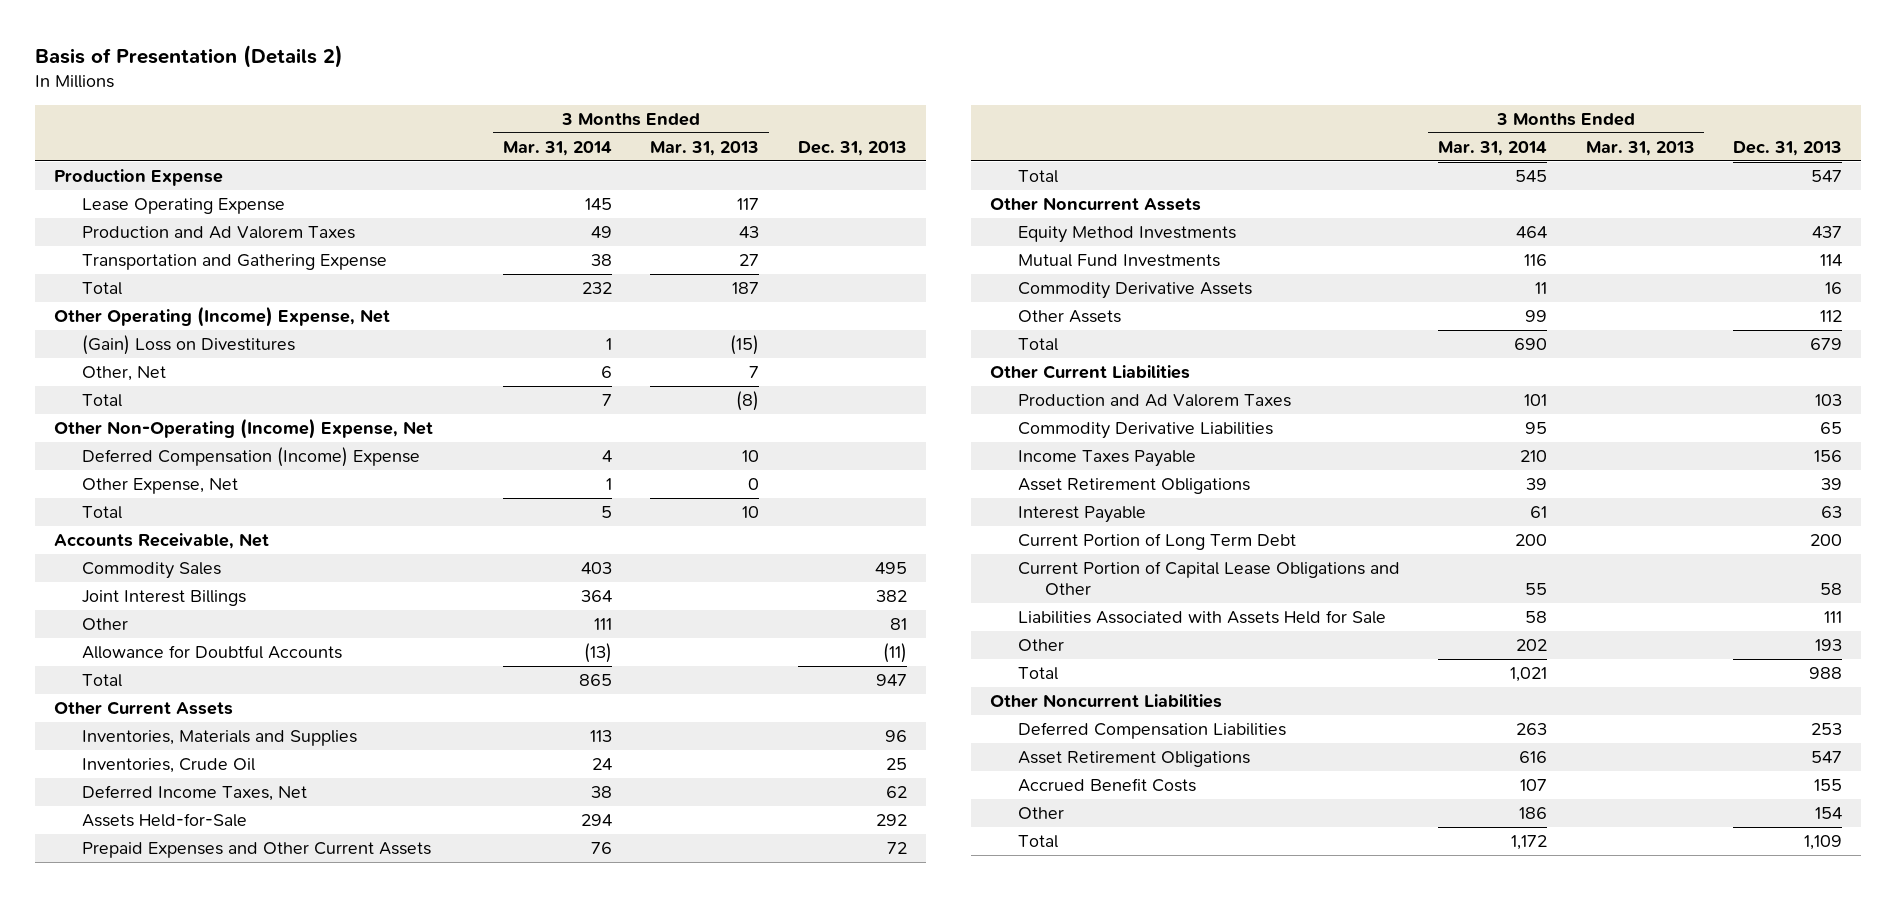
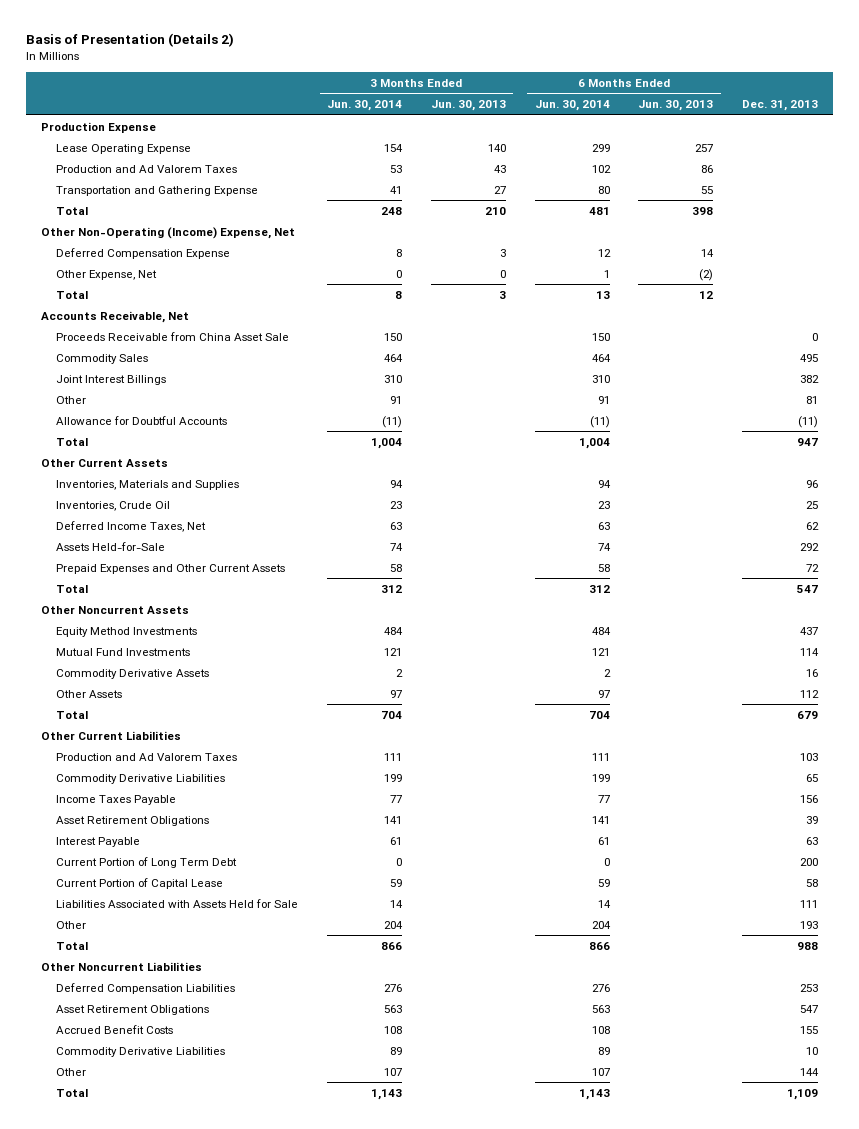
- | 3 Months Ended Mar. 31, 2014 | 3 Months Ended Mar. 31, 2013 | Dec. 31, 2013
+ | 3 Months Ended Jun. 30, 2014 | 3 Months Ended Jun. 30, 2013 | 6 Months Ended Jun. 30, 2014 | 6 Months Ended Jun. 30, 2013 | Dec. 31, 2013
- Other Operating (Income) Expense, Net
- (Gain) Loss on Divestitures | 1 | (15) |
- Other, Net | 6 | 7 |
- Total | 7 | (8) |
- Deferred Compensation (Income) Expense | 4 | 10 |
+ Deferred Compensation Expense | 8 | 3 | 12 | 14 |
+ Proceeds Receivable from China Asset Sale | 150 | | 150 | | 0
- Current Portion of Capital Lease Obligations and Other | 55 | | 58
+ Current Portion of Capital Lease | 59 | | 59 | | 58
- Other | 186 | | 154
+ Commodity Derivative Liabilities | 89 | | 89 | | 10
+ Other | 107 | | 107 | | 144

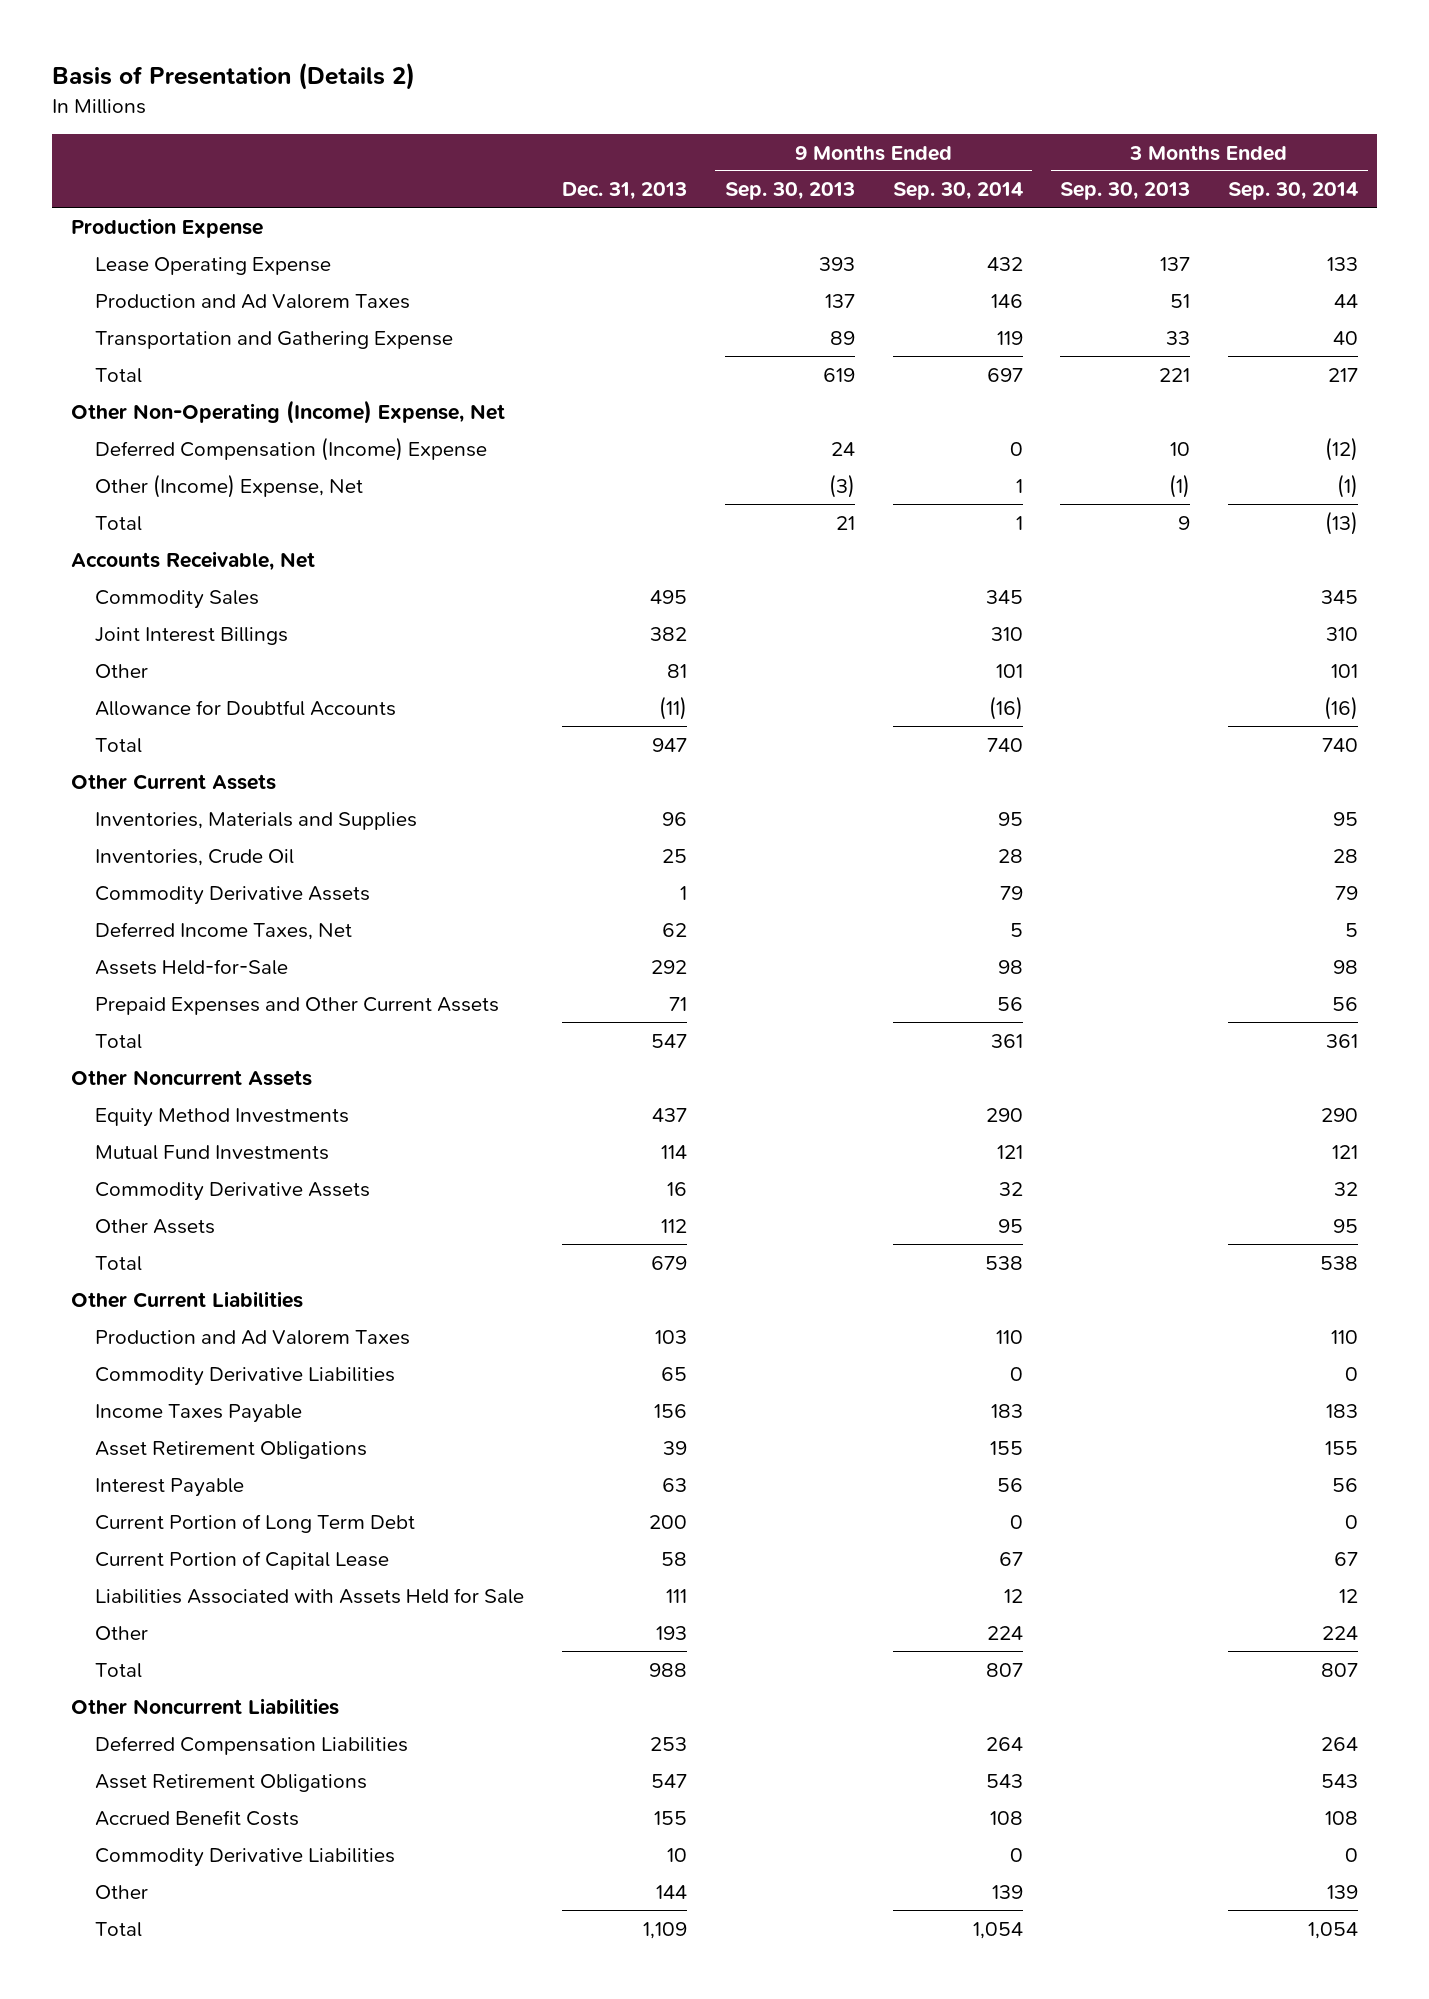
- | 3 Months Ended Jun. 30, 2014 | 3 Months Ended Jun. 30, 2013 | 6 Months Ended Jun. 30, 2014 | 6 Months Ended Jun. 30, 2013 | Dec. 31, 2013
+ | Dec. 31, 2013 | 9 Months Ended Sep. 30, 2013 | 9 Months Ended Sep. 30, 2014 | 3 Months Ended Sep. 30, 2013 | 3 Months Ended Sep. 30, 2014
- Deferred Compensation Expense | 8 | 3 | 12 | 14 |
- Other Expense, Net | 0 | 0 | 1 | (2) |
+ Deferred Compensation (Income) Expense | | 24 | 0 | 10 | (12)
+ Other (Income) Expense, Net | | (3) | 1 | (1) | (1)
- Proceeds Receivable from China Asset Sale | 150 | | 150 | | 0
+ Commodity Derivative Assets | 1 | | 79 | | 79
- Prepaid Expenses and Other Current Assets | 58 | | 58 | | 72
+ Prepaid Expenses and Other Current Assets | 71 | | 56 | | 56

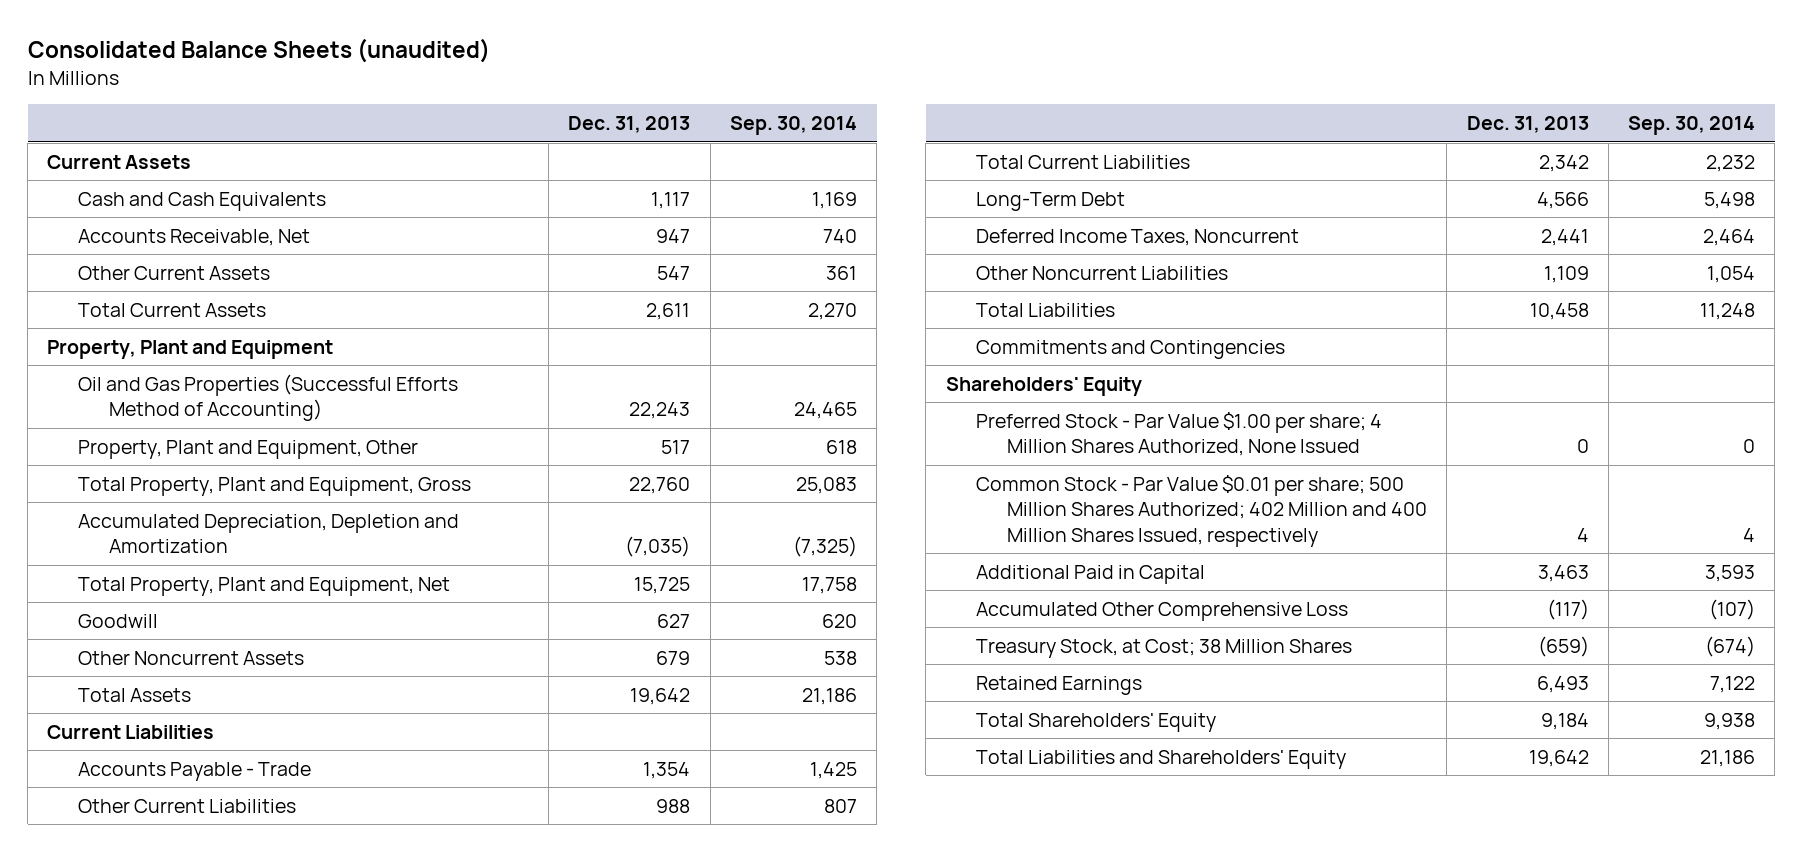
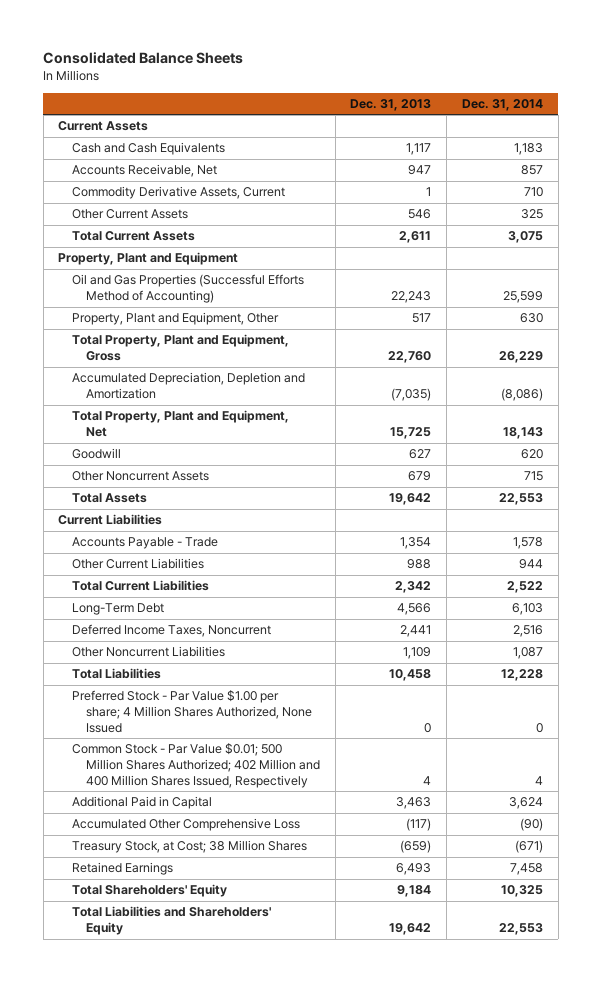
- Consolidated Balance Sheets (unaudited)
+ Consolidated Balance Sheets
- | Dec. 31, 2013 | Sep. 30, 2014
+ | Dec. 31, 2013 | Dec. 31, 2014
- Other Current Assets | 547 | 361
+ Commodity Derivative Assets, Current | 1 | 710
+ Other Current Assets | 546 | 325
- Commitments and Contingencies
- Shareholders' Equity
- Common Stock - Par Value $0.01 per share; 500 Million Shares Authorized; 402 Million and 400 Million Shares Issued, respectively | 4 | 4
+ Common Stock - Par Value $0.01; 500 Million Shares Authorized; 402 Million and 400 Million Shares Issued, Respectively | 4 | 4

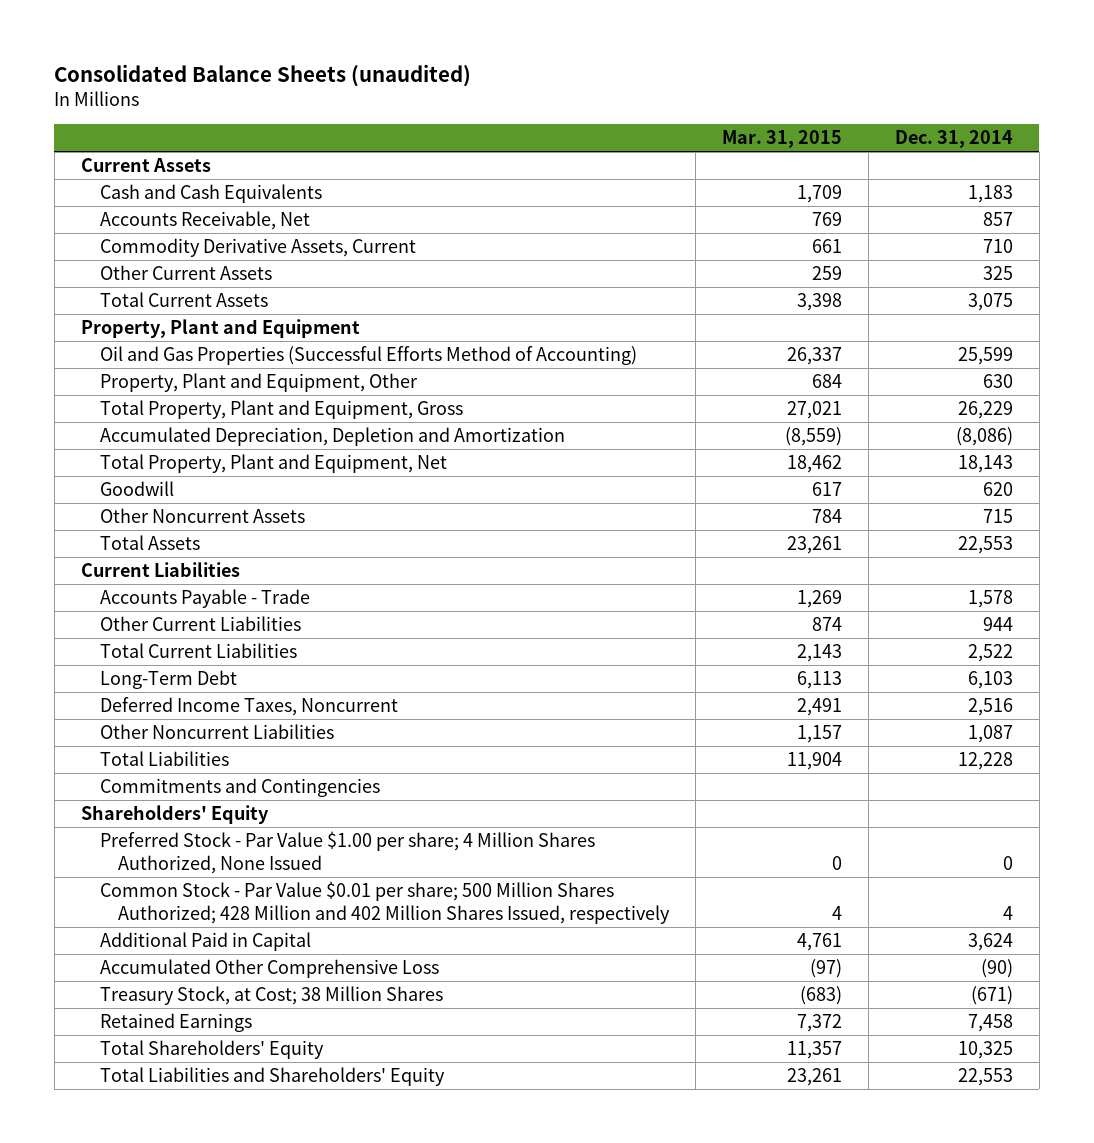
- Consolidated Balance Sheets
+ Consolidated Balance Sheets (unaudited)
- | Dec. 31, 2013 | Dec. 31, 2014
+ | Mar. 31, 2015 | Dec. 31, 2014
+ Commitments and Contingencies
+ Shareholders' Equity
- Common Stock - Par Value $0.01; 500 Million Shares Authorized; 402 Million and 400 Million Shares Issued, Respectively | 4 | 4
+ Common Stock - Par Value $0.01 per share; 500 Million Shares Authorized; 428 Million and 402 Million Shares Issued, respectively | 4 | 4

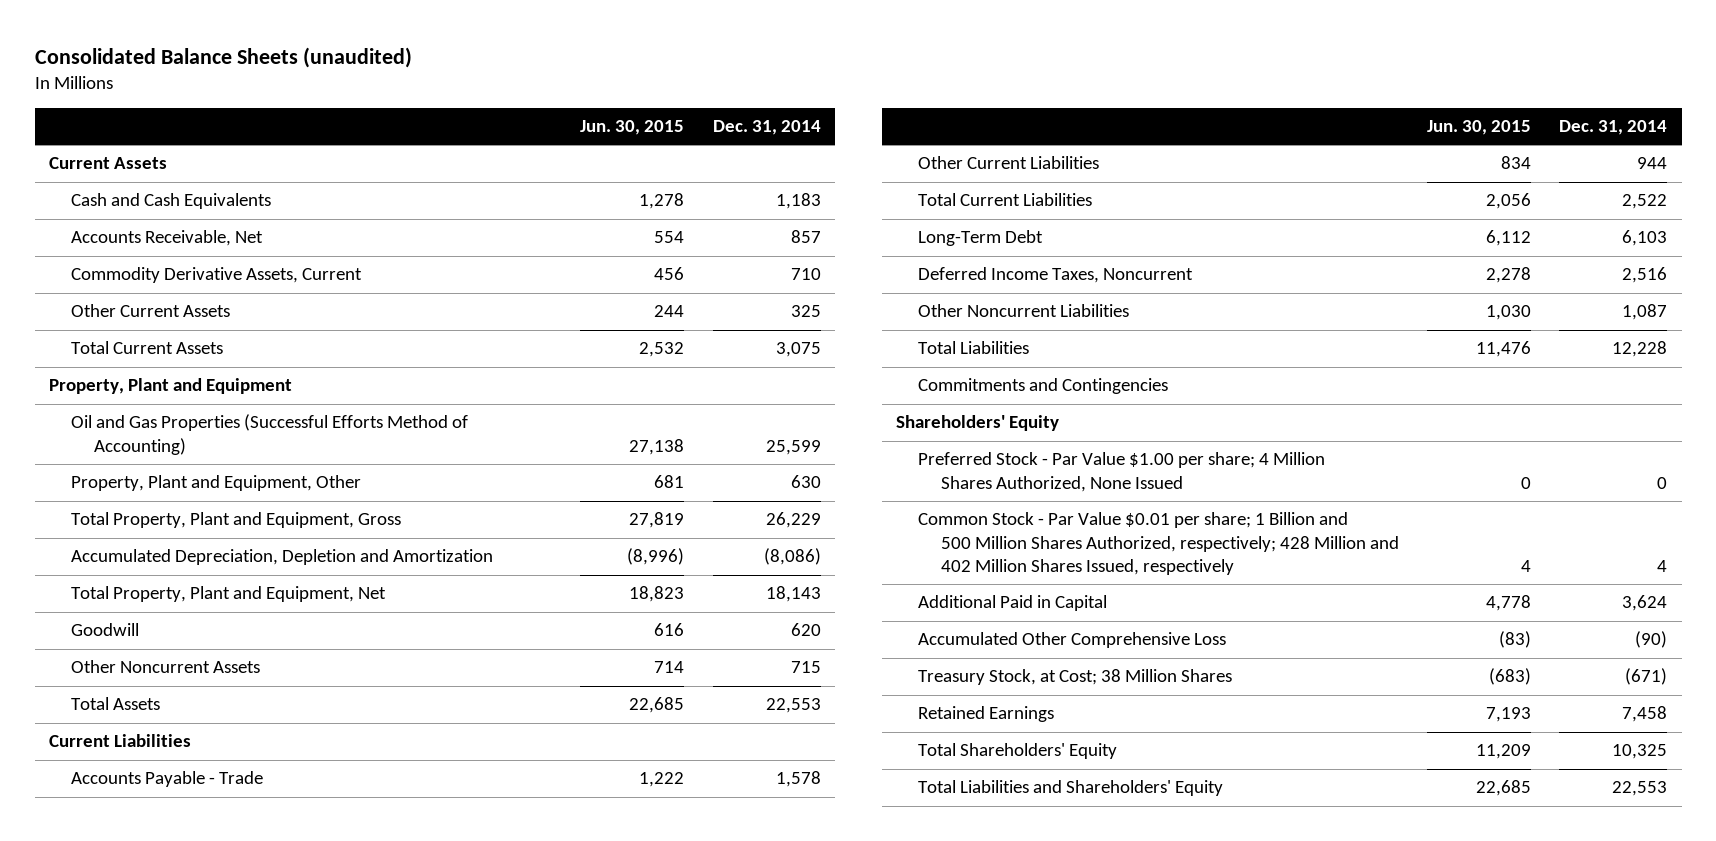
- | Mar. 31, 2015 | Dec. 31, 2014
+ | Jun. 30, 2015 | Dec. 31, 2014
- Common Stock - Par Value $0.01 per share; 500 Million Shares Authorized; 428 Million and 402 Million Shares Issued, respectively | 4 | 4
+ Common Stock - Par Value $0.01 per share; 1 Billion and 500 Million Shares Authorized, respectively; 428 Million and 402 Million Shares Issued, respectively | 4 | 4

